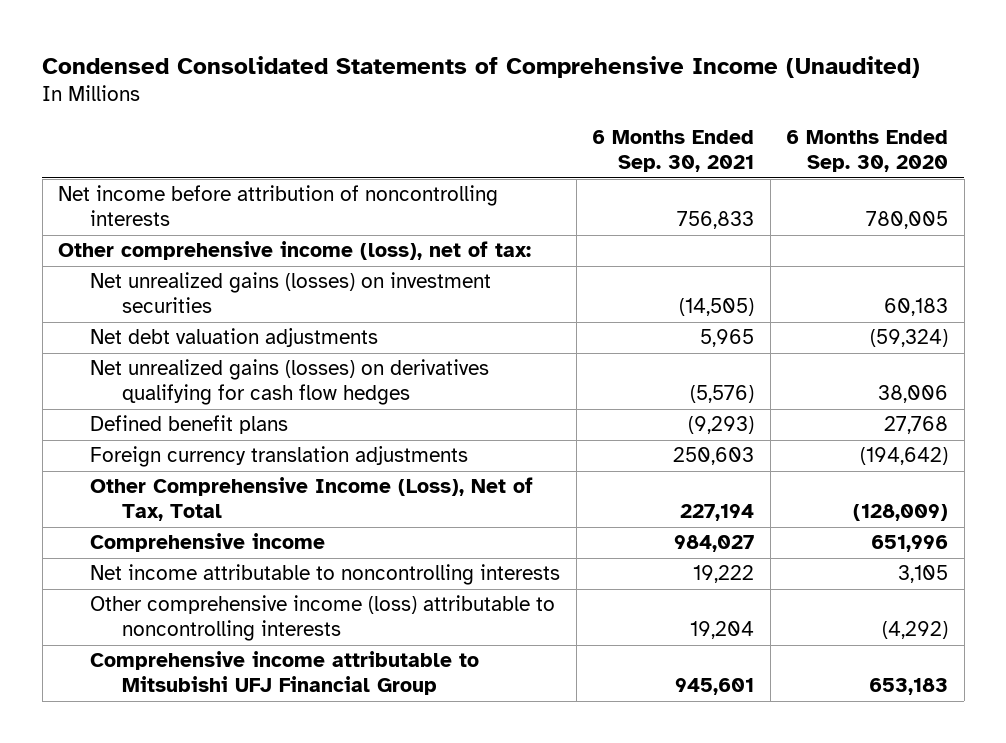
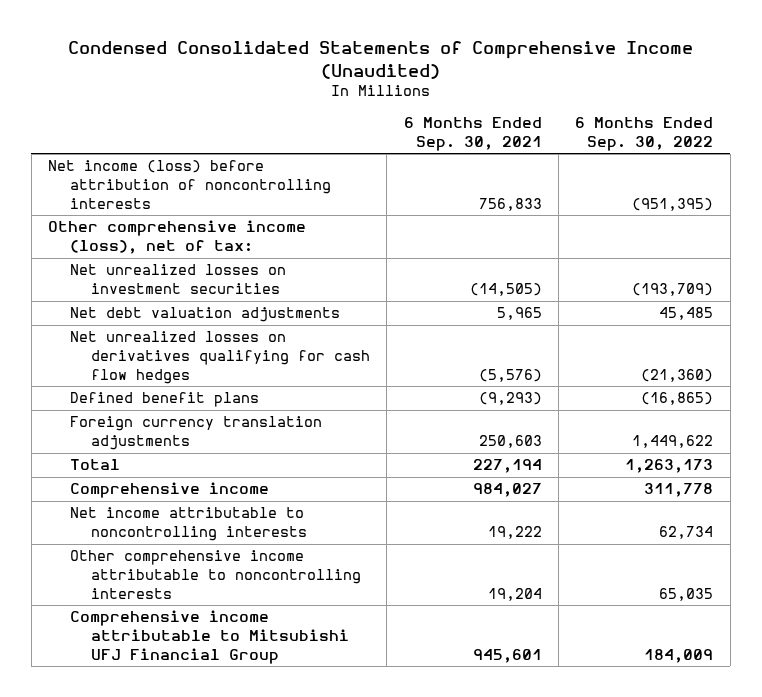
- | 6 Months Ended Sep. 30, 2021 | 6 Months Ended Sep. 30, 2020
+ | 6 Months Ended Sep. 30, 2021 | 6 Months Ended Sep. 30, 2022
- Net income before attribution of noncontrolling interests | 756,833 | 780,005
+ Net income (loss) before attribution of noncontrolling interests | 756,833 | (951,395)
- Net unrealized gains (losses) on investment securities | (14,505) | 60,183
+ Net unrealized losses on investment securities | (14,505) | (193,709)
- Net unrealized gains (losses) on derivatives qualifying for cash flow hedges | (5,576) | 38,006
+ Net unrealized losses on derivatives qualifying for cash flow hedges | (5,576) | (21,360)
- Other Comprehensive Income (Loss), Net of Tax, Total | 227,194 | (128,009)
+ Total | 227,194 | 1,263,173
- Other comprehensive income (loss) attributable to noncontrolling interests | 19,204 | (4,292)
+ Other comprehensive income attributable to noncontrolling interests | 19,204 | 65,035

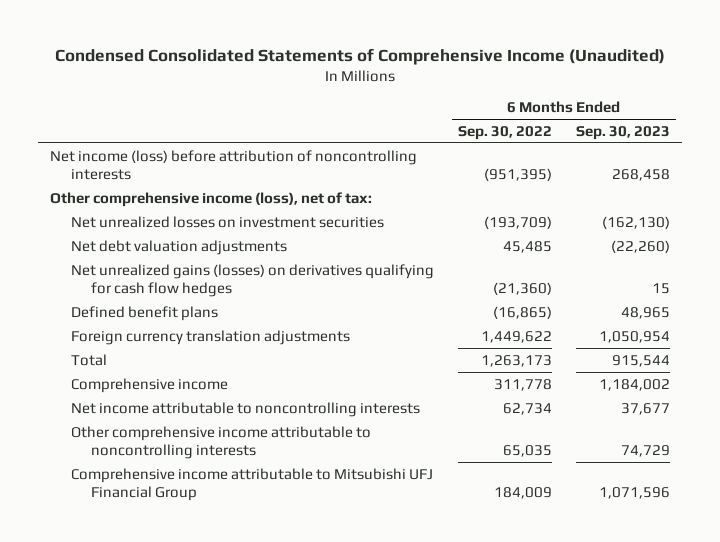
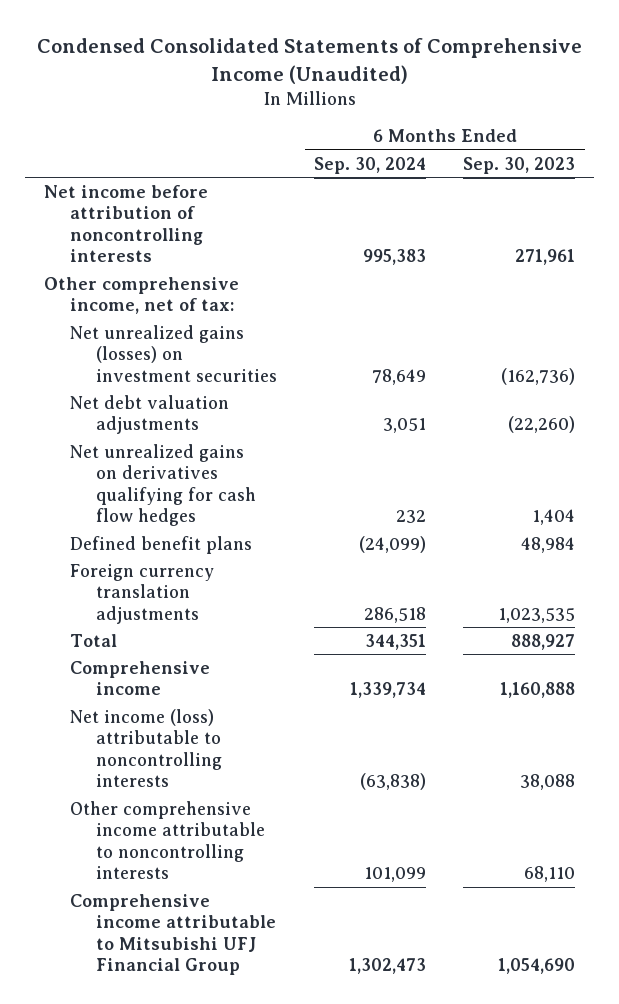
- | 6 Months Ended Sep. 30, 2022 | 6 Months Ended Sep. 30, 2023
+ | 6 Months Ended Sep. 30, 2024 | 6 Months Ended Sep. 30, 2023
- Net income (loss) before attribution of noncontrolling interests | (951,395) | 268,458
- Other comprehensive income (loss), net of tax:
- Net unrealized losses on investment securities | (193,709) | (162,130)
+ Net income before attribution of noncontrolling interests | 995,383 | 271,961
+ Other comprehensive income, net of tax:
+ Net unrealized gains (losses) on investment securities | 78,649 | (162,736)
- Net unrealized gains (losses) on derivatives qualifying for cash flow hedges | (21,360) | 15
- Defined benefit plans | (16,865) | 48,965
- Foreign currency translation adjustments | 1,449,622 | 1,050,954
- Total | 1,263,173 | 915,544
- Comprehensive income | 311,778 | 1,184,002
- Net income attributable to noncontrolling interests | 62,734 | 37,677
- Other comprehensive income attributable to noncontrolling interests | 65,035 | 74,729
- Comprehensive income attributable to Mitsubishi UFJ Financial Group | 184,009 | 1,071,596
+ Net unrealized gains on derivatives qualifying for cash flow hedges | 232 | 1,404
+ Defined benefit plans | (24,099) | 48,984
+ Foreign currency translation adjustments | 286,518 | 1,023,535
+ Total | 344,351 | 888,927
+ Comprehensive income | 1,339,734 | 1,160,888
+ Net income (loss) attributable to noncontrolling interests | (63,838) | 38,088
+ Other comprehensive income attributable to noncontrolling interests | 101,099 | 68,110
+ Comprehensive income attributable to Mitsubishi UFJ Financial Group | 1,302,473 | 1,054,690

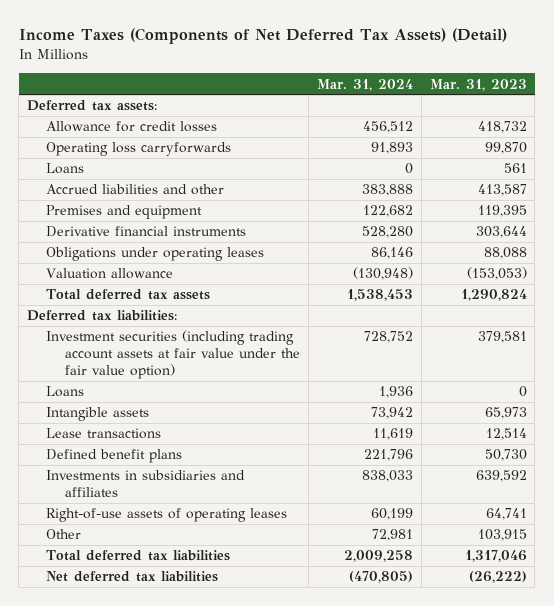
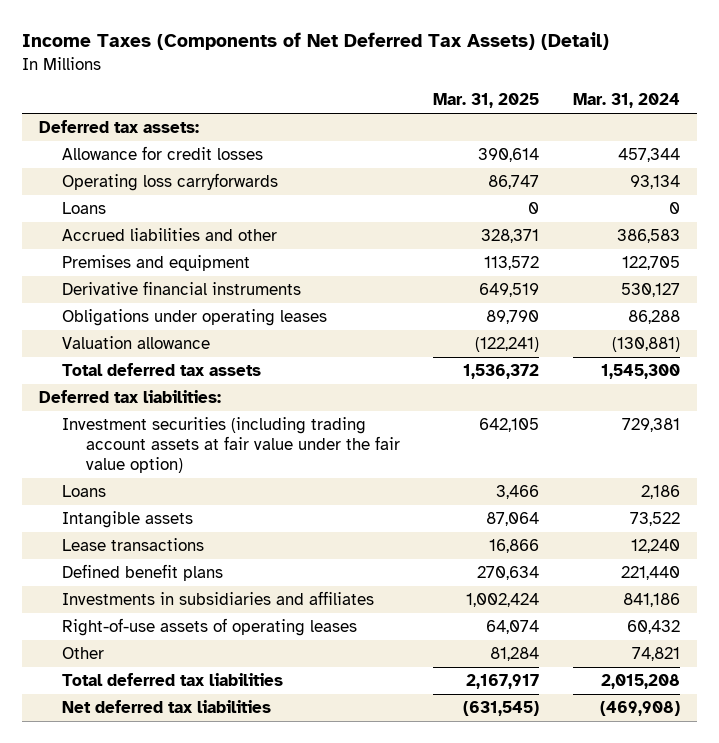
- | Mar. 31, 2024 | Mar. 31, 2023
+ | Mar. 31, 2025 | Mar. 31, 2024
- Allowance for credit losses | 456,512 | 418,732
- Operating loss carryforwards | 91,893 | 99,870
+ Allowance for credit losses | 390,614 | 457,344
+ Operating loss carryforwards | 86,747 | 93,134
- Accrued liabilities and other | 383,888 | 413,587
- Premises and equipment | 122,682 | 119,395
- Derivative financial instruments | 528,280 | 303,644
- Obligations under operating leases | 86,146 | 88,088
- Valuation allowance | (130,948) | (153,053)
- Total deferred tax assets | 1,538,453 | 1,290,824
+ Accrued liabilities and other | 328,371 | 386,583
+ Premises and equipment | 113,572 | 122,705
+ Derivative financial instruments | 649,519 | 530,127
+ Obligations under operating leases | 89,790 | 86,288
+ Valuation allowance | (122,241) | (130,881)
+ Total deferred tax assets | 1,536,372 | 1,545,300
- Investment securities (including trading account assets at fair value under the fair value option) | 728,752 | 379,581
- Loans | 1,936 | 0
- Intangible assets | 73,942 | 65,973
- Lease transactions | 11,619 | 12,514
- Defined benefit plans | 221,796 | 50,730
- Investments in subsidiaries and affiliates | 838,033 | 639,592
- Right-of-use assets of operating leases | 60,199 | 64,741
- Other | 72,981 | 103,915
- Total deferred tax liabilities | 2,009,258 | 1,317,046
- Net deferred tax liabilities | (470,805) | (26,222)
+ Investment securities (including trading account assets at fair value under the fair value option) | 642,105 | 729,381
+ Loans | 3,466 | 2,186
+ Intangible assets | 87,064 | 73,522
+ Lease transactions | 16,866 | 12,240
+ Defined benefit plans | 270,634 | 221,440
+ Investments in subsidiaries and affiliates | 1,002,424 | 841,186
+ Right-of-use assets of operating leases | 64,074 | 60,432
+ Other | 81,284 | 74,821
+ Total deferred tax liabilities | 2,167,917 | 2,015,208
+ Net deferred tax liabilities | (631,545) | (469,908)

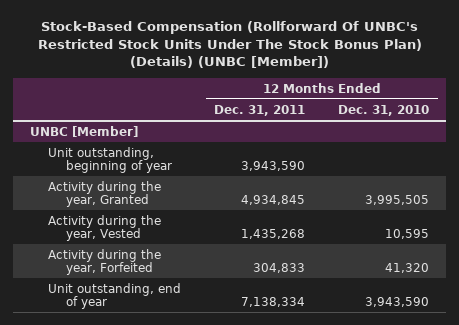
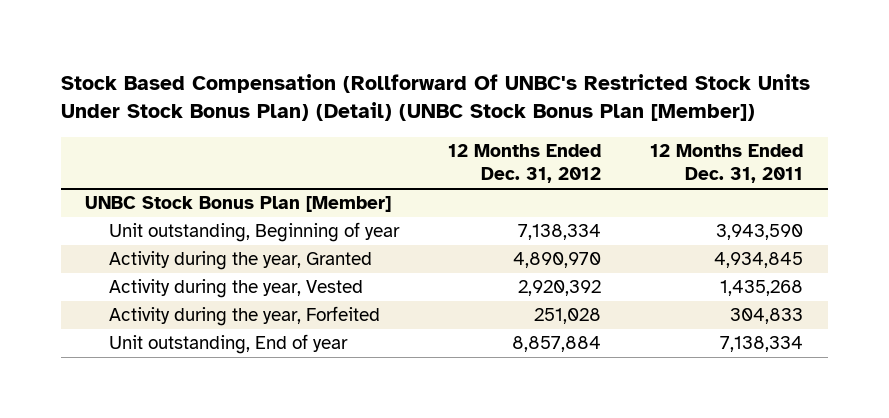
- Stock-Based Compensation (Rollforward Of UNBC's Restricted Stock Units Under The Stock Bonus Plan) (Details) (UNBC [Member])
+ Stock Based Compensation (Rollforward Of UNBC's Restricted Stock Units Under Stock Bonus Plan) (Detail) (UNBC Stock Bonus Plan [Member])
- | 12 Months Ended Dec. 31, 2011 | 12 Months Ended Dec. 31, 2010
+ | 12 Months Ended Dec. 31, 2012 | 12 Months Ended Dec. 31, 2011
- UNBC [Member]
- Unit outstanding, beginning of year | 3,943,590 |
+ UNBC Stock Bonus Plan [Member]
+ Unit outstanding, Beginning of year | 7,138,334 | 3,943,590
- Unit outstanding, end of year | 7,138,334 | 3,943,590
+ Unit outstanding, End of year | 8,857,884 | 7,138,334

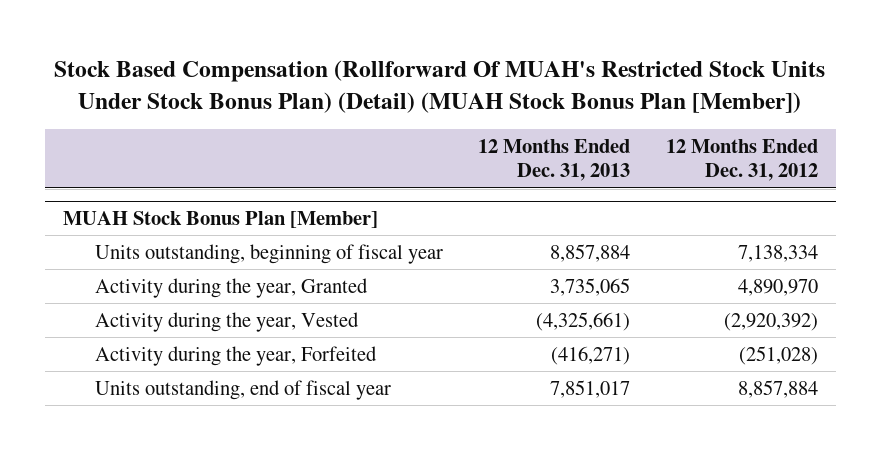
- Stock Based Compensation (Rollforward Of UNBC's Restricted Stock Units Under Stock Bonus Plan) (Detail) (UNBC Stock Bonus Plan [Member])
+ Stock Based Compensation (Rollforward Of MUAH's Restricted Stock Units Under Stock Bonus Plan) (Detail) (MUAH Stock Bonus Plan [Member])
- | 12 Months Ended Dec. 31, 2012 | 12 Months Ended Dec. 31, 2011
+ | 12 Months Ended Dec. 31, 2013 | 12 Months Ended Dec. 31, 2012
- UNBC Stock Bonus Plan [Member]
- Unit outstanding, Beginning of year | 7,138,334 | 3,943,590
+ MUAH Stock Bonus Plan [Member]
+ Units outstanding, beginning of fiscal year | 8,857,884 | 7,138,334
- Activity during the year, Vested | 2,920,392 | 1,435,268
- Activity during the year, Forfeited | 251,028 | 304,833
- Unit outstanding, End of year | 8,857,884 | 7,138,334
+ Activity during the year, Vested | (4,325,661) | (2,920,392)
+ Activity during the year, Forfeited | (416,271) | (251,028)
+ Units outstanding, end of fiscal year | 7,851,017 | 8,857,884

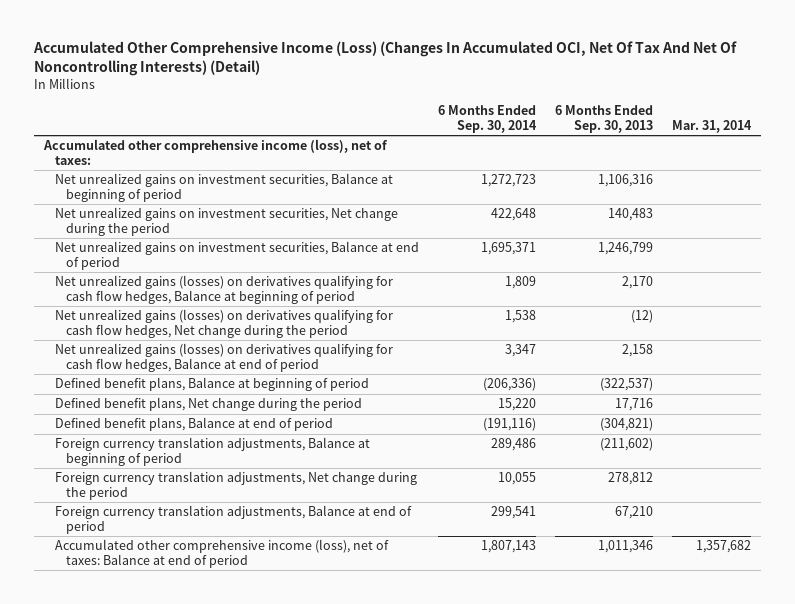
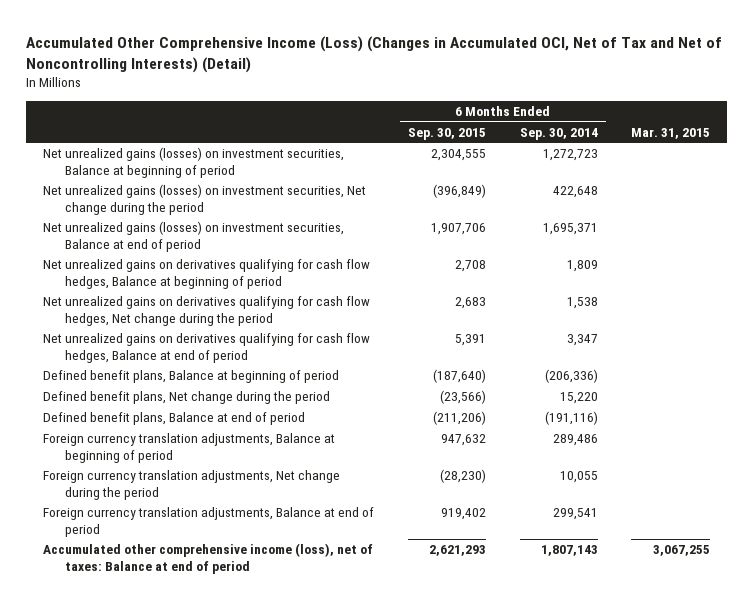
- Accumulated Other Comprehensive Income (Loss) (Changes In Accumulated OCI, Net Of Tax And Net Of Noncontrolling Interests) (Detail)
+ Accumulated Other Comprehensive Income (Loss) (Changes in Accumulated OCI, Net of Tax and Net of Noncontrolling Interests) (Detail)
- | 6 Months Ended Sep. 30, 2014 | 6 Months Ended Sep. 30, 2013 | Mar. 31, 2014
+ | 6 Months Ended Sep. 30, 2015 | 6 Months Ended Sep. 30, 2014 | Mar. 31, 2015
- Accumulated other comprehensive income (loss), net of taxes:
- Net unrealized gains on investment securities, Balance at beginning of period | 1,272,723 | 1,106,316 |
- Net unrealized gains on investment securities, Net change during the period | 422,648 | 140,483 |
- Net unrealized gains on investment securities, Balance at end of period | 1,695,371 | 1,246,799 |
- Net unrealized gains (losses) on derivatives qualifying for cash flow hedges, Balance at beginning of period | 1,809 | 2,170 |
- Net unrealized gains (losses) on derivatives qualifying for cash flow hedges, Net change during the period | 1,538 | (12) |
- Net unrealized gains (losses) on derivatives qualifying for cash flow hedges, Balance at end of period | 3,347 | 2,158 |
+ Net unrealized gains (losses) on investment securities, Balance at beginning of period | 2,304,555 | 1,272,723 |
+ Net unrealized gains (losses) on investment securities, Net change during the period | (396,849) | 422,648 |
+ Net unrealized gains (losses) on investment securities, Balance at end of period | 1,907,706 | 1,695,371 |
+ Net unrealized gains on derivatives qualifying for cash flow hedges, Balance at beginning of period | 2,708 | 1,809 |
+ Net unrealized gains on derivatives qualifying for cash flow hedges, Net change during the period | 2,683 | 1,538 |
+ Net unrealized gains on derivatives qualifying for cash flow hedges, Balance at end of period | 5,391 | 3,347 |

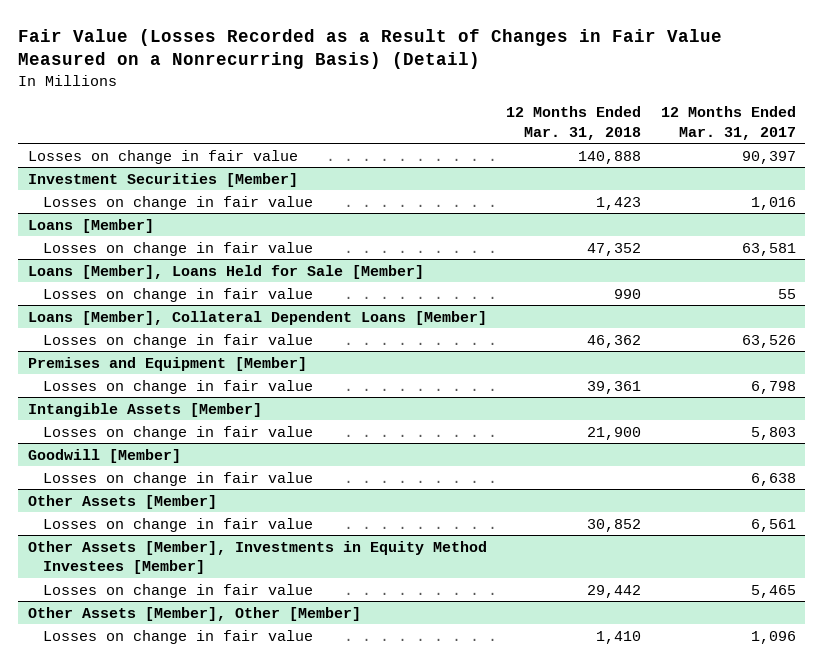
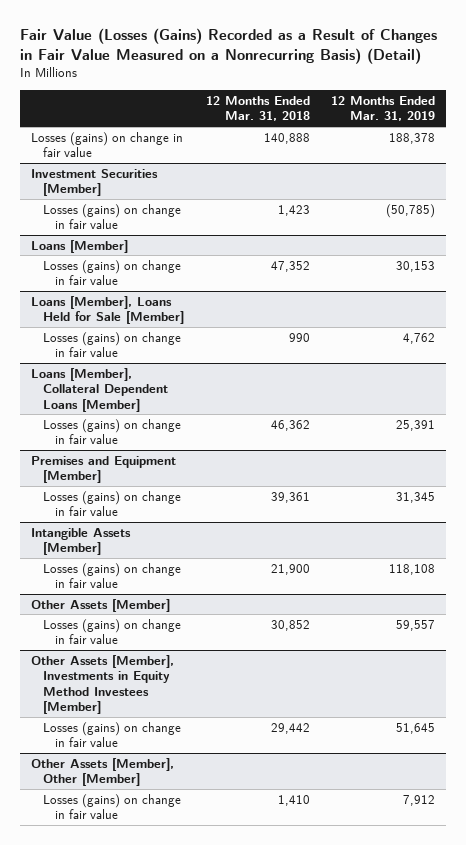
- Fair Value (Losses Recorded as a Result of Changes in Fair Value Measured on a Nonrecurring Basis) (Detail)
+ Fair Value (Losses (Gains) Recorded as a Result of Changes in Fair Value Measured on a Nonrecurring Basis) (Detail)
- | 12 Months Ended Mar. 31, 2018 | 12 Months Ended Mar. 31, 2017
+ | 12 Months Ended Mar. 31, 2018 | 12 Months Ended Mar. 31, 2019
- Losses on change in fair value | 140,888 | 90,397
+ Losses (gains) on change in fair value | 140,888 | 188,378
@ Investment Securities [Member]
- Losses on change in fair value | 1,423 | 1,016
+ Losses (gains) on change in fair value | 1,423 | (50,785)
@ Loans [Member]
- Losses on change in fair value | 47,352 | 63,581
+ Losses (gains) on change in fair value | 47,352 | 30,153
@ Loans [Member], Loans Held for Sale [Member]
- Losses on change in fair value | 990 | 55
+ Losses (gains) on change in fair value | 990 | 4,762
@ Loans [Member], Collateral Dependent Loans [Member]
- Losses on change in fair value | 46,362 | 63,526
+ Losses (gains) on change in fair value | 46,362 | 25,391
@ Premises and Equipment [Member]
- Losses on change in fair value | 39,361 | 6,798
+ Losses (gains) on change in fair value | 39,361 | 31,345
@ Intangible Assets [Member]
- Losses on change in fair value | 21,900 | 5,803
- Goodwill [Member]
- Losses on change in fair value | | 6,638
@ Intangible Assets [Member]
+ Losses (gains) on change in fair value | 21,900 | 118,108
@ Other Assets [Member]
- Losses on change in fair value | 30,852 | 6,561
+ Losses (gains) on change in fair value | 30,852 | 59,557
@ Other Assets [Member], Investments in Equity Method Investees [Member]
- Losses on change in fair value | 29,442 | 5,465
+ Losses (gains) on change in fair value | 29,442 | 51,645
@ Other Assets [Member], Other [Member]
- Losses on change in fair value | 1,410 | 1,096
+ Losses (gains) on change in fair value | 1,410 | 7,912

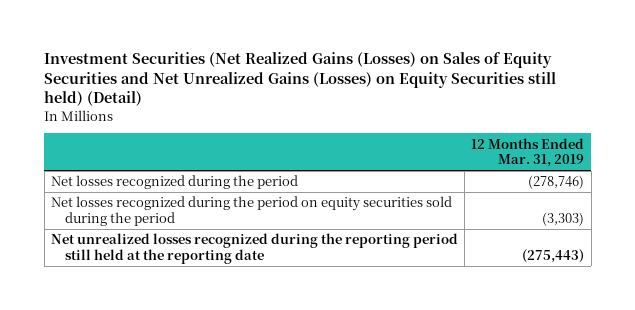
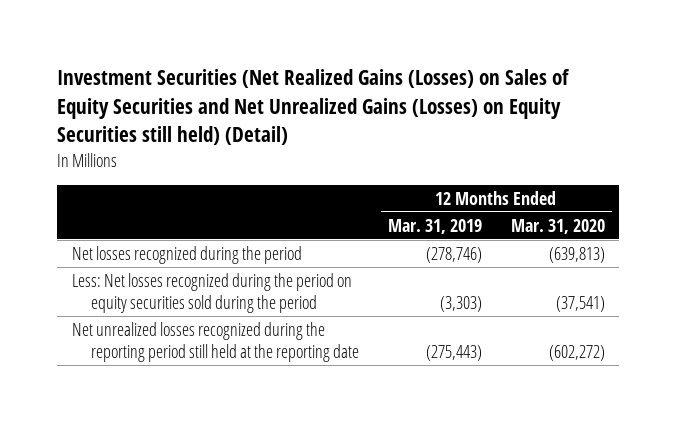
- | 12 Months Ended Mar. 31, 2019
+ | 12 Months Ended Mar. 31, 2019 | 12 Months Ended Mar. 31, 2020
- Net losses recognized during the period on equity securities sold during the period | (3,303)
+ Less: Net losses recognized during the period on equity securities sold during the period | (3,303) | (37,541)

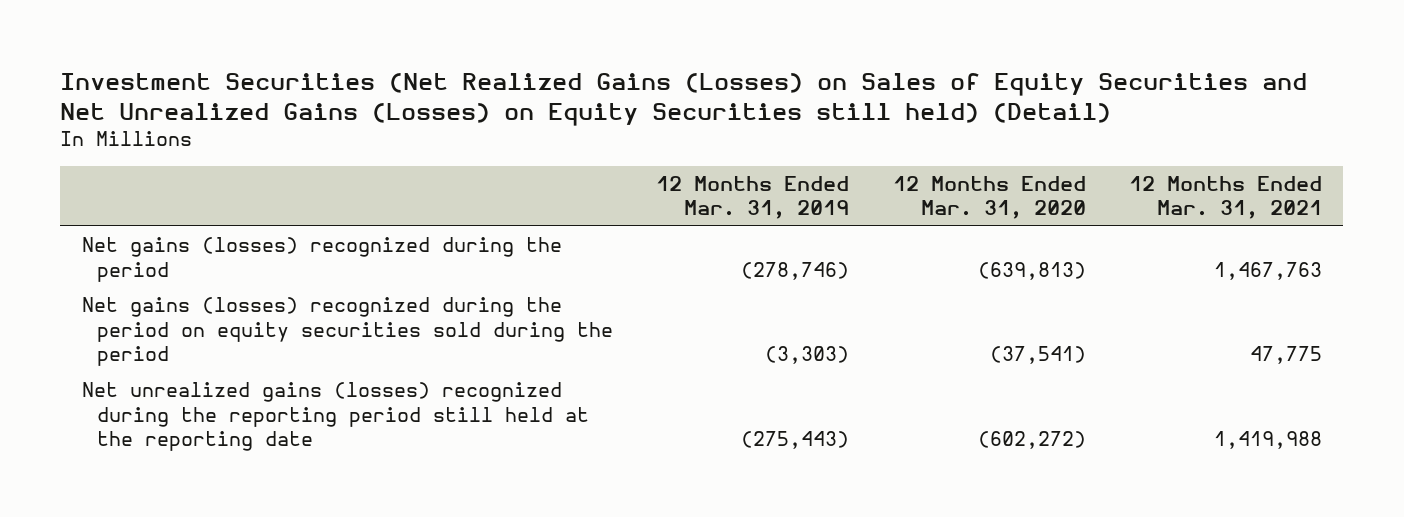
- | 12 Months Ended Mar. 31, 2019 | 12 Months Ended Mar. 31, 2020
+ | 12 Months Ended Mar. 31, 2019 | 12 Months Ended Mar. 31, 2020 | 12 Months Ended Mar. 31, 2021
- Net losses recognized during the period | (278,746) | (639,813)
- Less: Net losses recognized during the period on equity securities sold during the period | (3,303) | (37,541)
- Net unrealized losses recognized during the reporting period still held at the reporting date | (275,443) | (602,272)
+ Net gains (losses) recognized during the period | (278,746) | (639,813) | 1,467,763
+ Net gains (losses) recognized during the period on equity securities sold during the period | (3,303) | (37,541) | 47,775
+ Net unrealized gains (losses) recognized during the reporting period still held at the reporting date | (275,443) | (602,272) | 1,419,988

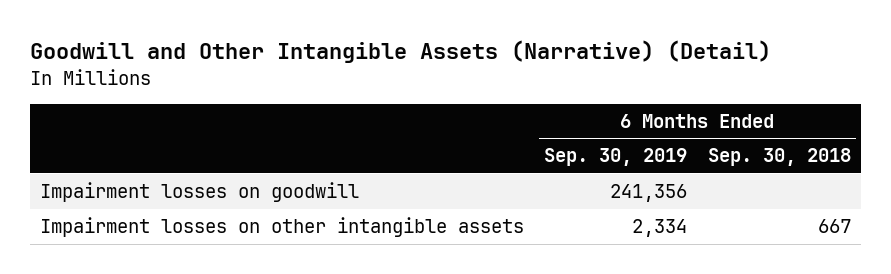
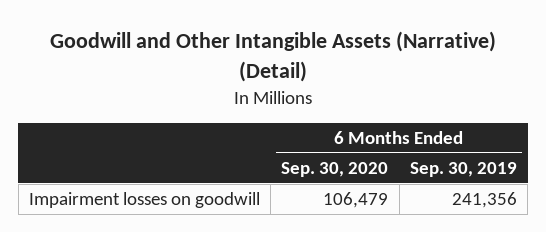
- | 6 Months Ended Sep. 30, 2019 | 6 Months Ended Sep. 30, 2018
+ | 6 Months Ended Sep. 30, 2020 | 6 Months Ended Sep. 30, 2019
- Impairment losses on other intangible assets | 2,334 | 667

